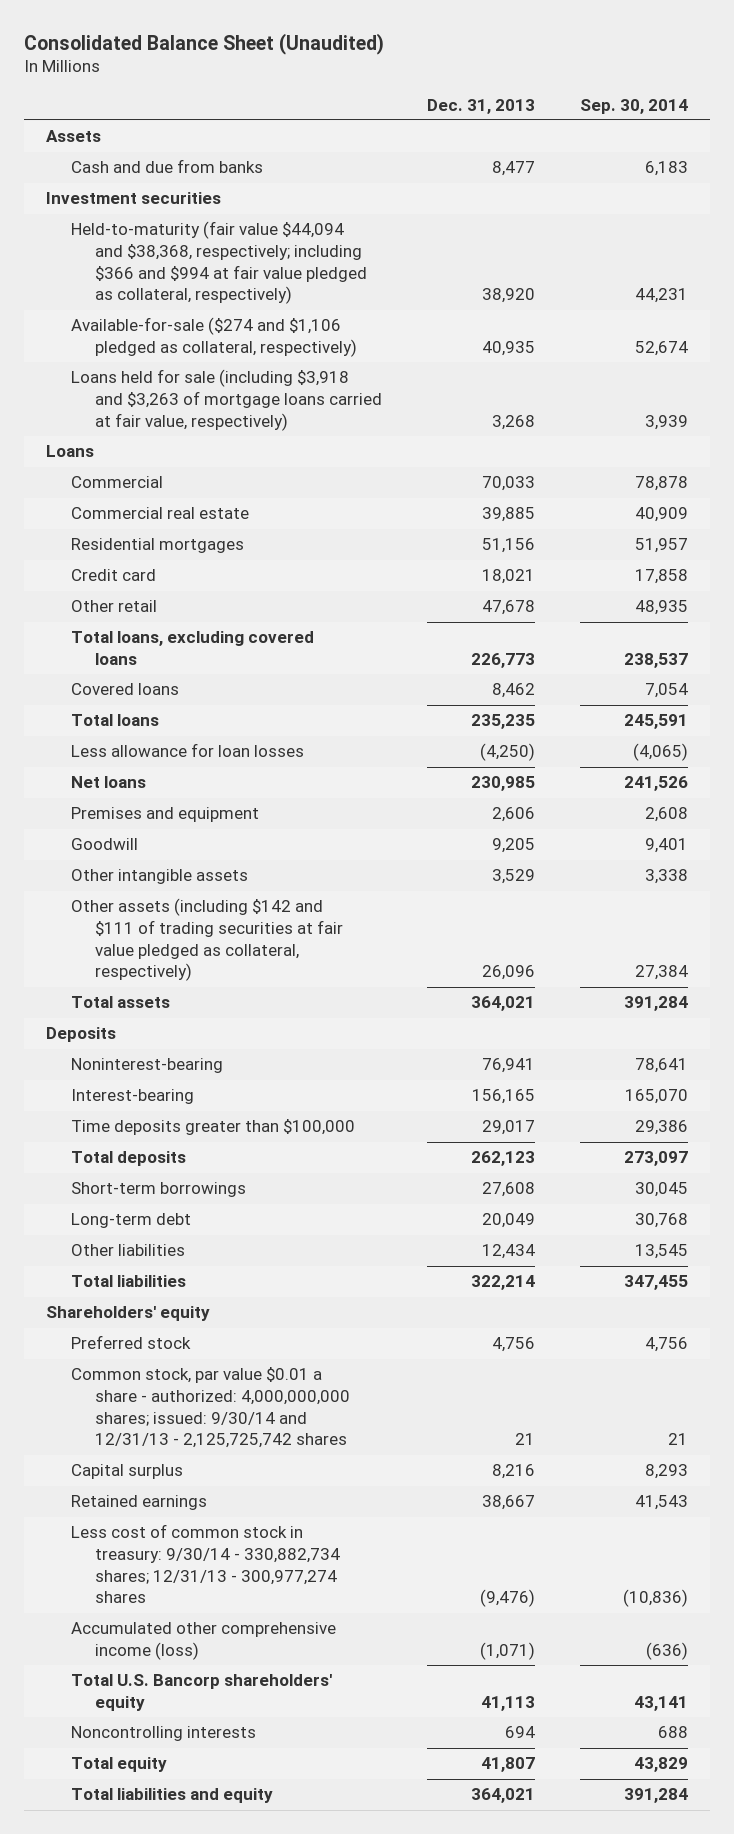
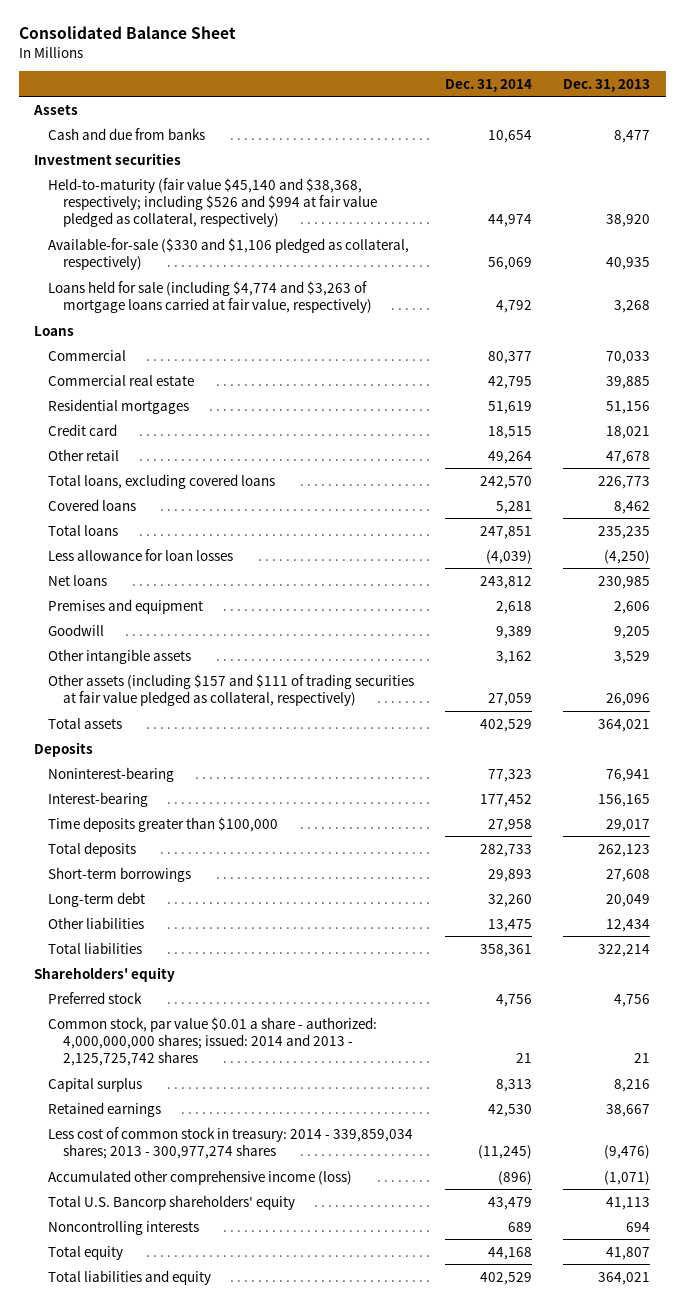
- Consolidated Balance Sheet (Unaudited)
+ Consolidated Balance Sheet
- | Dec. 31, 2013 | Sep. 30, 2014
+ | Dec. 31, 2014 | Dec. 31, 2013
- Held-to-maturity (fair value $44,094 and $38,368, respectively; including $366 and $994 at fair value pledged as collateral, respectively) | 38,920 | 44,231
- Available-for-sale ($274 and $1,106 pledged as collateral, respectively) | 40,935 | 52,674
- Loans held for sale (including $3,918 and $3,263 of mortgage loans carried at fair value, respectively) | 3,268 | 3,939
+ Held-to-maturity (fair value $45,140 and $38,368, respectively; including $526 and $994 at fair value pledged as collateral, respectively) | 44,974 | 38,920
+ Available-for-sale ($330 and $1,106 pledged as collateral, respectively) | 56,069 | 40,935
+ Loans held for sale (including $4,774 and $3,263 of mortgage loans carried at fair value, respectively) | 4,792 | 3,268
- Other assets (including $142 and $111 of trading securities at fair value pledged as collateral, respectively) | 26,096 | 27,384
+ Other assets (including $157 and $111 of trading securities at fair value pledged as collateral, respectively) | 27,059 | 26,096
- Common stock, par value $0.01 a share - authorized: 4,000,000,000 shares; issued: 9/30/14 and 12/31/13 - 2,125,725,742 shares | 21 | 21
+ Common stock, par value $0.01 a share - authorized: 4,000,000,000 shares; issued: 2014 and 2013 - 2,125,725,742 shares | 21 | 21
- Less cost of common stock in treasury: 9/30/14 - 330,882,734 shares; 12/31/13 - 300,977,274 shares | (9,476) | (10,836)
+ Less cost of common stock in treasury: 2014 - 339,859,034 shares; 2013 - 300,977,274 shares | (11,245) | (9,476)

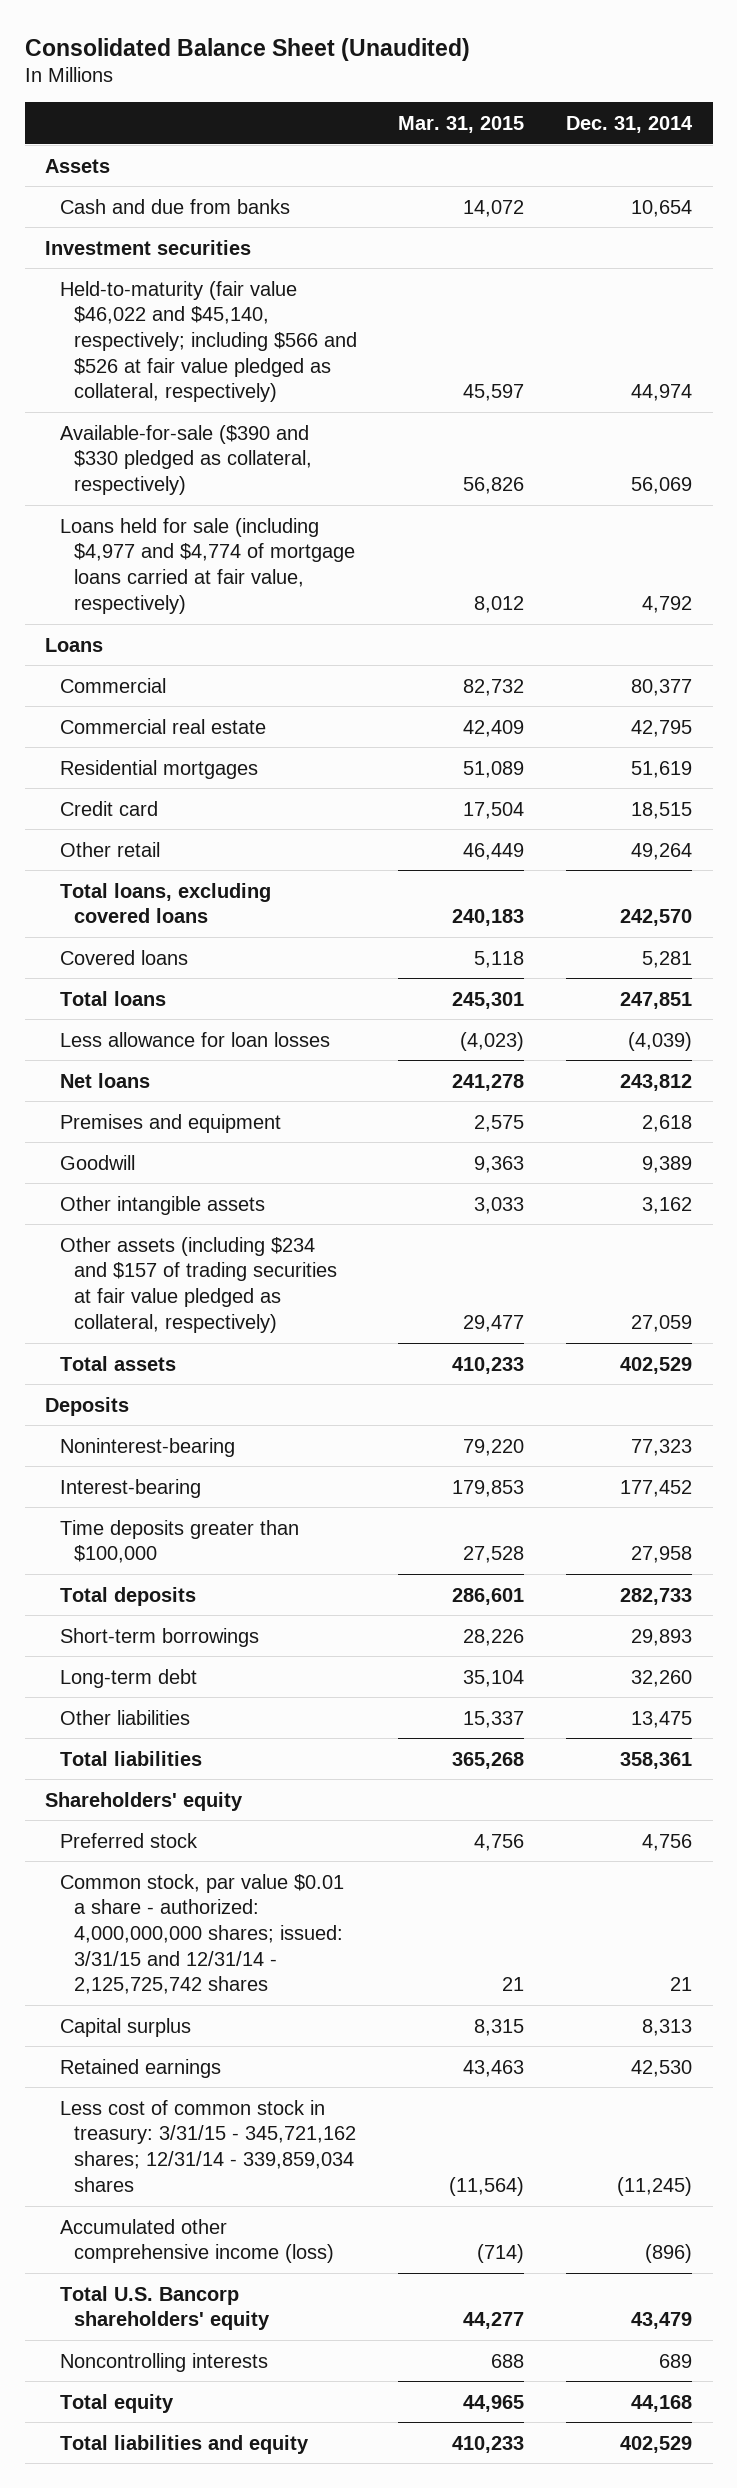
- Consolidated Balance Sheet
+ Consolidated Balance Sheet (Unaudited)
- | Dec. 31, 2014 | Dec. 31, 2013
+ | Mar. 31, 2015 | Dec. 31, 2014
- Held-to-maturity (fair value $45,140 and $38,368, respectively; including $526 and $994 at fair value pledged as collateral, respectively) | 44,974 | 38,920
- Available-for-sale ($330 and $1,106 pledged as collateral, respectively) | 56,069 | 40,935
- Loans held for sale (including $4,774 and $3,263 of mortgage loans carried at fair value, respectively) | 4,792 | 3,268
+ Held-to-maturity (fair value $46,022 and $45,140, respectively; including $566 and $526 at fair value pledged as collateral, respectively) | 45,597 | 44,974
+ Available-for-sale ($390 and $330 pledged as collateral, respectively) | 56,826 | 56,069
+ Loans held for sale (including $4,977 and $4,774 of mortgage loans carried at fair value, respectively) | 8,012 | 4,792
- Other assets (including $157 and $111 of trading securities at fair value pledged as collateral, respectively) | 27,059 | 26,096
+ Other assets (including $234 and $157 of trading securities at fair value pledged as collateral, respectively) | 29,477 | 27,059
- Common stock, par value $0.01 a share - authorized: 4,000,000,000 shares; issued: 2014 and 2013 - 2,125,725,742 shares | 21 | 21
+ Common stock, par value $0.01 a share - authorized: 4,000,000,000 shares; issued: 3/31/15 and 12/31/14 - 2,125,725,742 shares | 21 | 21
- Less cost of common stock in treasury: 2014 - 339,859,034 shares; 2013 - 300,977,274 shares | (11,245) | (9,476)
+ Less cost of common stock in treasury: 3/31/15 - 345,721,162 shares; 12/31/14 - 339,859,034 shares | (11,564) | (11,245)

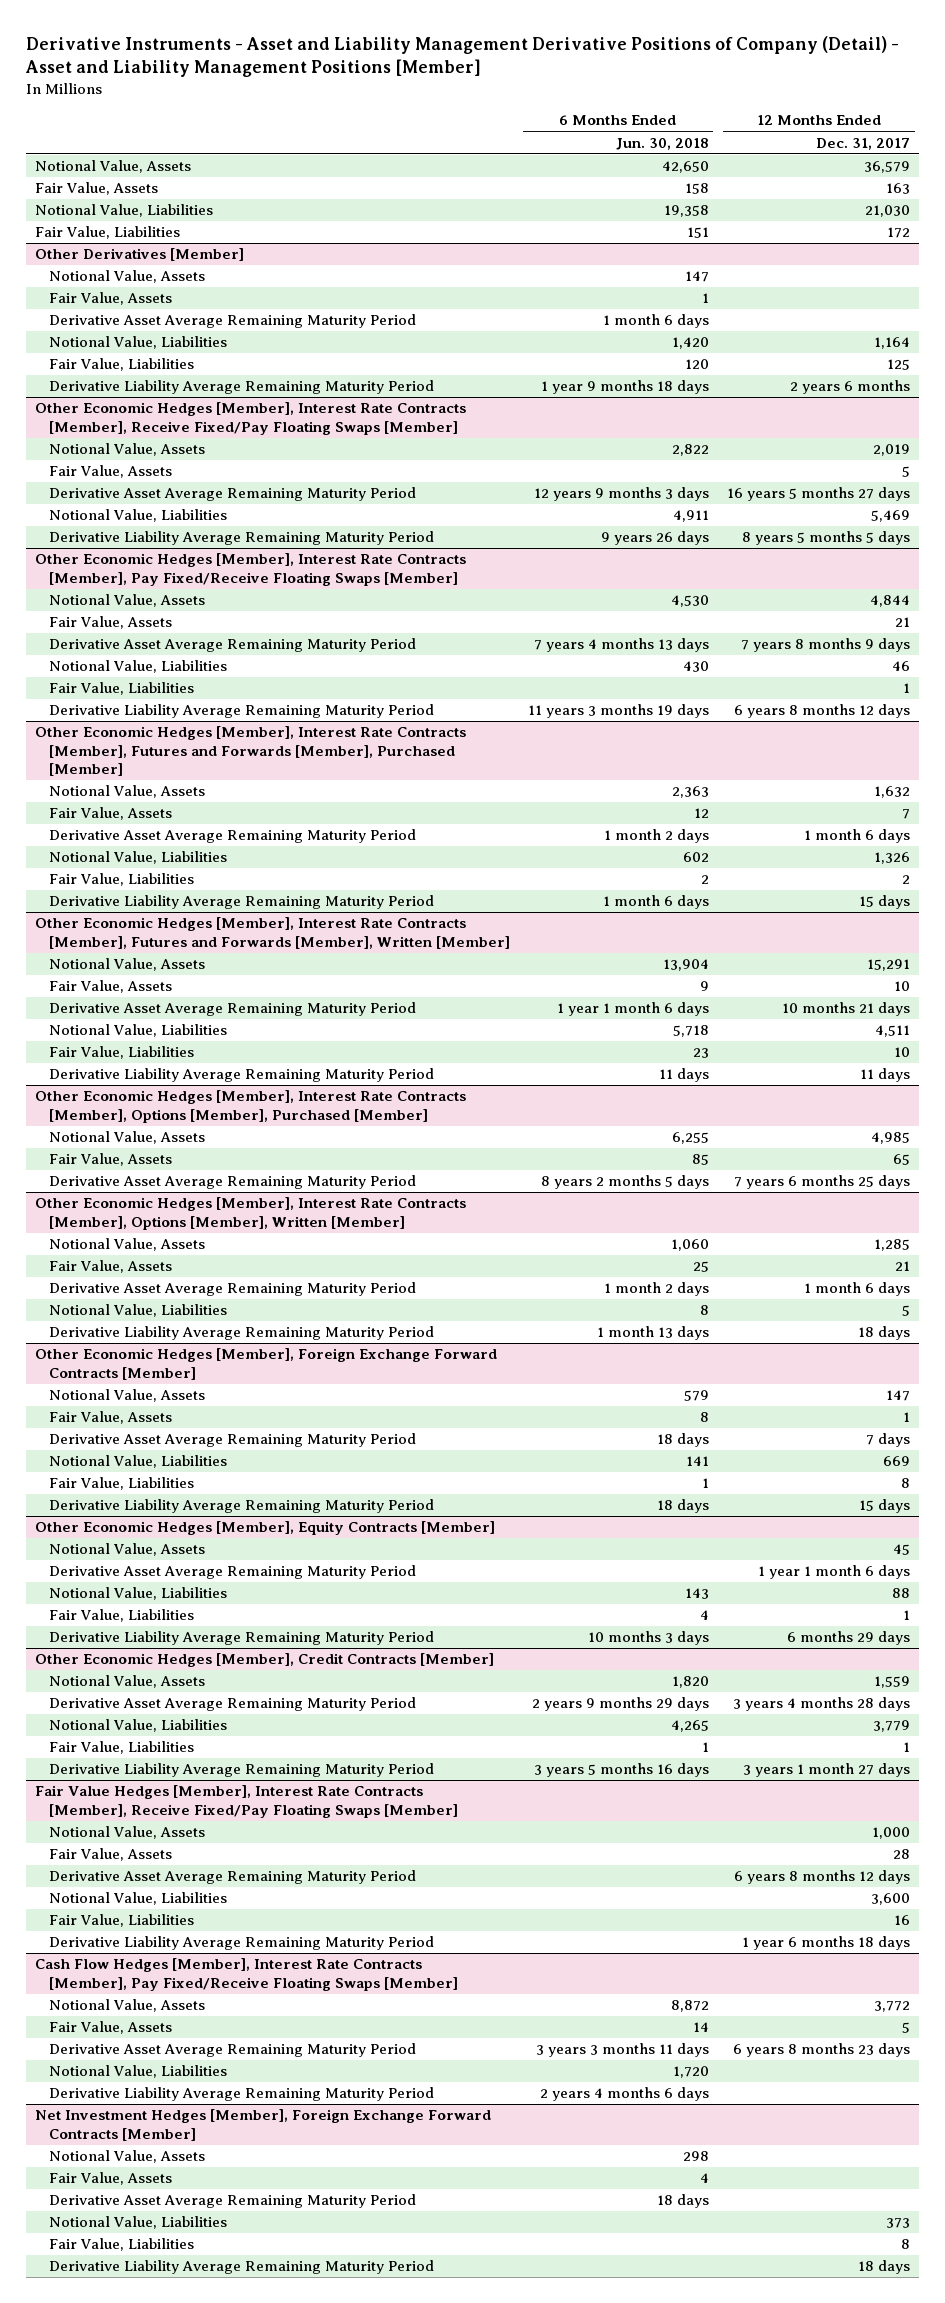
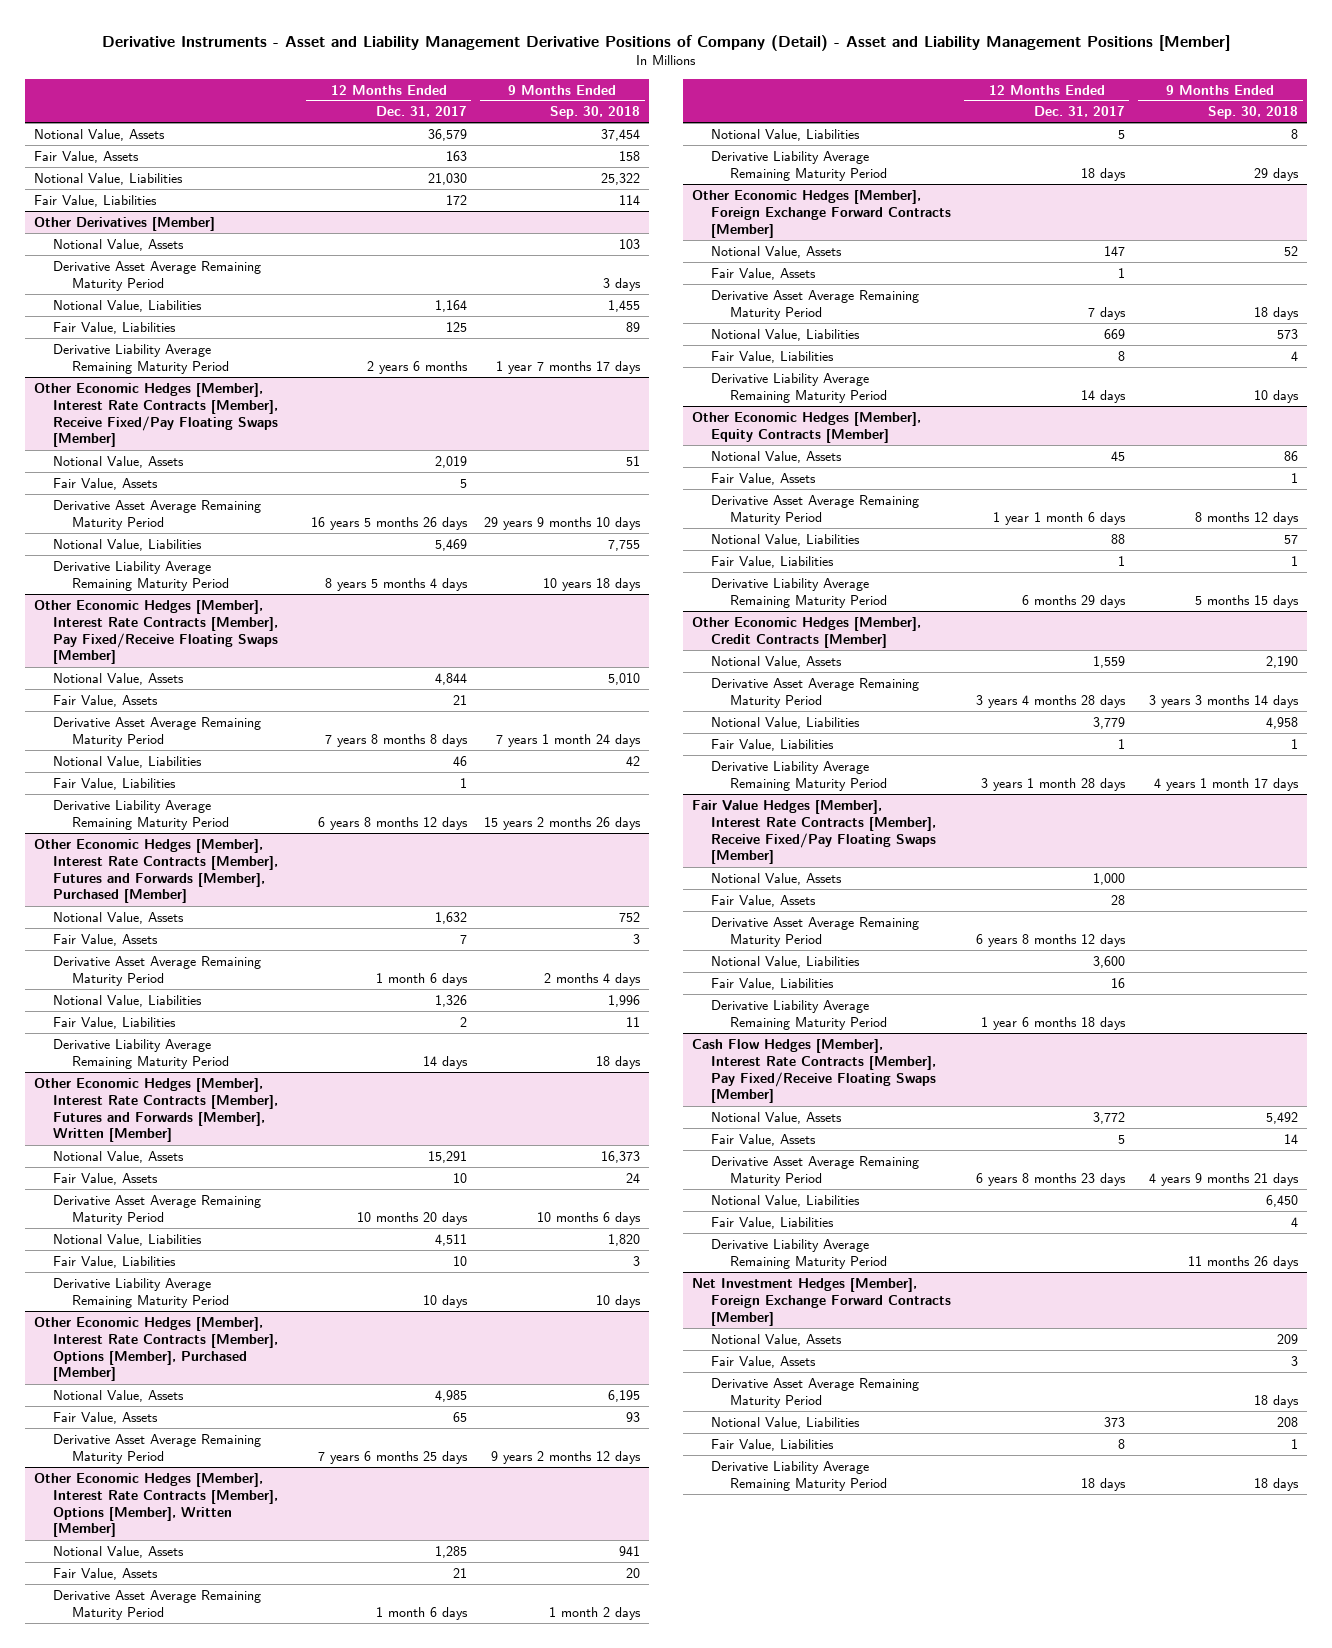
- | 6 Months Ended Jun. 30, 2018 | 12 Months Ended Dec. 31, 2017
+ | 12 Months Ended Dec. 31, 2017 | 9 Months Ended Sep. 30, 2018
@ Other Derivatives [Member]
- Fair Value, Assets | 1 |
@ Other Economic Hedges [Member], Interest Rate Contracts [Member], Receive Fixed/Pay Floating Swaps [Member]
- Derivative Asset Average Remaining Maturity Period | 12 years 9 months 3 days | 16 years 5 months 27 days
+ Derivative Asset Average Remaining Maturity Period | 16 years 5 months 26 days | 29 years 9 months 10 days
- Derivative Liability Average Remaining Maturity Period | 9 years 26 days | 8 years 5 months 5 days
+ Derivative Liability Average Remaining Maturity Period | 8 years 5 months 4 days | 10 years 18 days
@ Other Economic Hedges [Member], Interest Rate Contracts [Member], Pay Fixed/Receive Floating Swaps [Member]
- Derivative Asset Average Remaining Maturity Period | 7 years 4 months 13 days | 7 years 8 months 9 days
+ Derivative Asset Average Remaining Maturity Period | 7 years 8 months 8 days | 7 years 1 month 24 days
@ Other Economic Hedges [Member], Interest Rate Contracts [Member], Futures and Forwards [Member], Purchased [Member]
- Derivative Liability Average Remaining Maturity Period | 1 month 6 days | 15 days
+ Derivative Liability Average Remaining Maturity Period | 14 days | 18 days
@ Other Economic Hedges [Member], Interest Rate Contracts [Member], Futures and Forwards [Member], Written [Member]
- Derivative Asset Average Remaining Maturity Period | 1 year 1 month 6 days | 10 months 21 days
+ Derivative Asset Average Remaining Maturity Period | 10 months 20 days | 10 months 6 days
- Derivative Liability Average Remaining Maturity Period | 11 days | 11 days
+ Derivative Liability Average Remaining Maturity Period | 10 days | 10 days
@ Other Economic Hedges [Member], Foreign Exchange Forward Contracts [Member]
- Derivative Liability Average Remaining Maturity Period | 18 days | 15 days
+ Derivative Liability Average Remaining Maturity Period | 14 days | 10 days
@ Other Economic Hedges [Member], Equity Contracts [Member]
+ Fair Value, Assets | | 1
@ Other Economic Hedges [Member], Credit Contracts [Member]
- Derivative Liability Average Remaining Maturity Period | 3 years 5 months 16 days | 3 years 1 month 27 days
+ Derivative Liability Average Remaining Maturity Period | 3 years 1 month 28 days | 4 years 1 month 17 days
@ Cash Flow Hedges [Member], Interest Rate Contracts [Member], Pay Fixed/Receive Floating Swaps [Member]
+ Fair Value, Liabilities | | 4

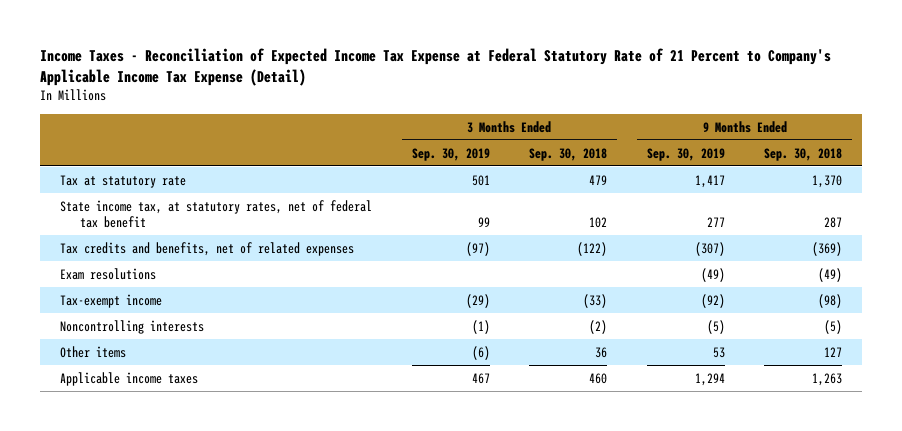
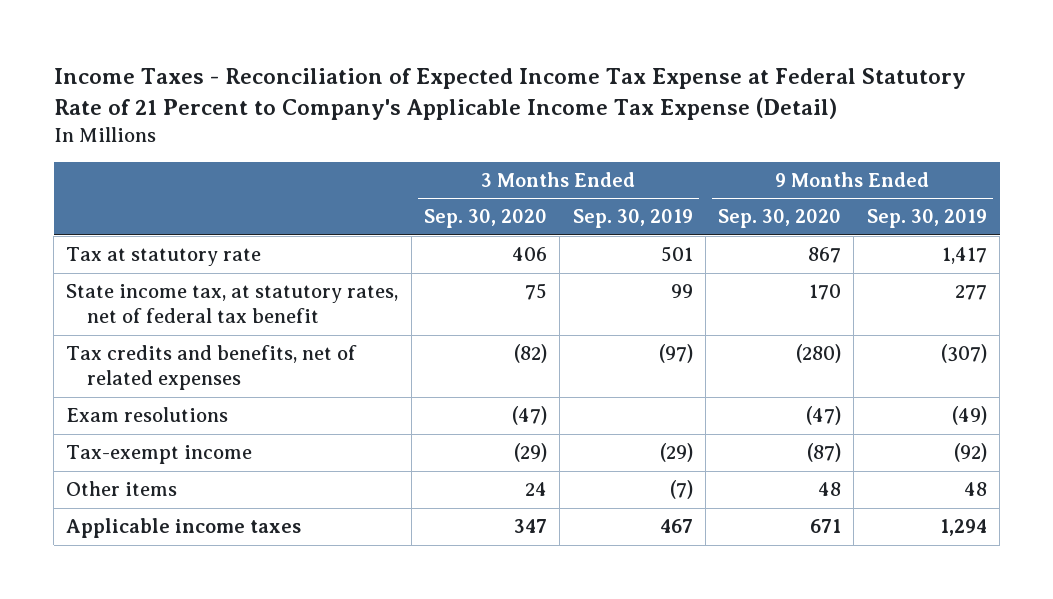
- | 3 Months Ended Sep. 30, 2019 | 3 Months Ended Sep. 30, 2018 | 9 Months Ended Sep. 30, 2019 | 9 Months Ended Sep. 30, 2018
+ | 3 Months Ended Sep. 30, 2020 | 3 Months Ended Sep. 30, 2019 | 9 Months Ended Sep. 30, 2020 | 9 Months Ended Sep. 30, 2019
- Noncontrolling interests | (1) | (2) | (5) | (5)
- Other items | (6) | 36 | 53 | 127
+ Other items | 24 | (7) | 48 | 48

